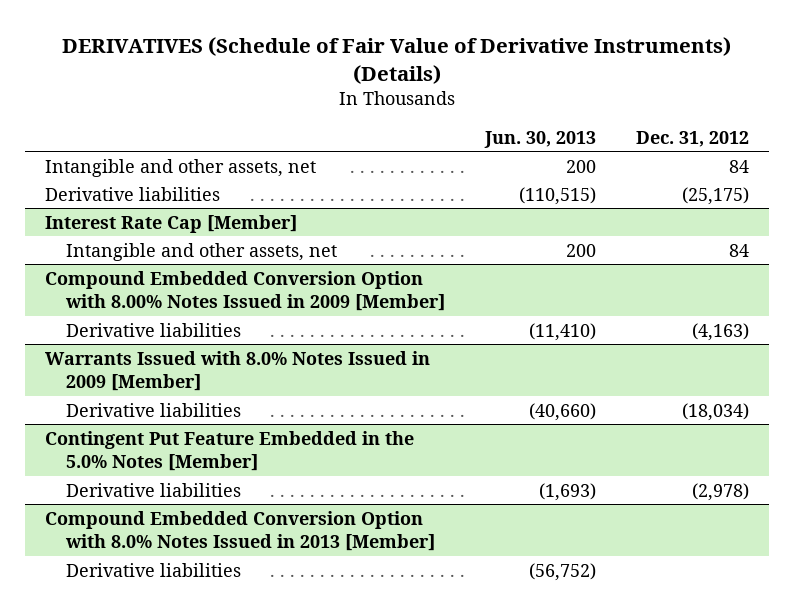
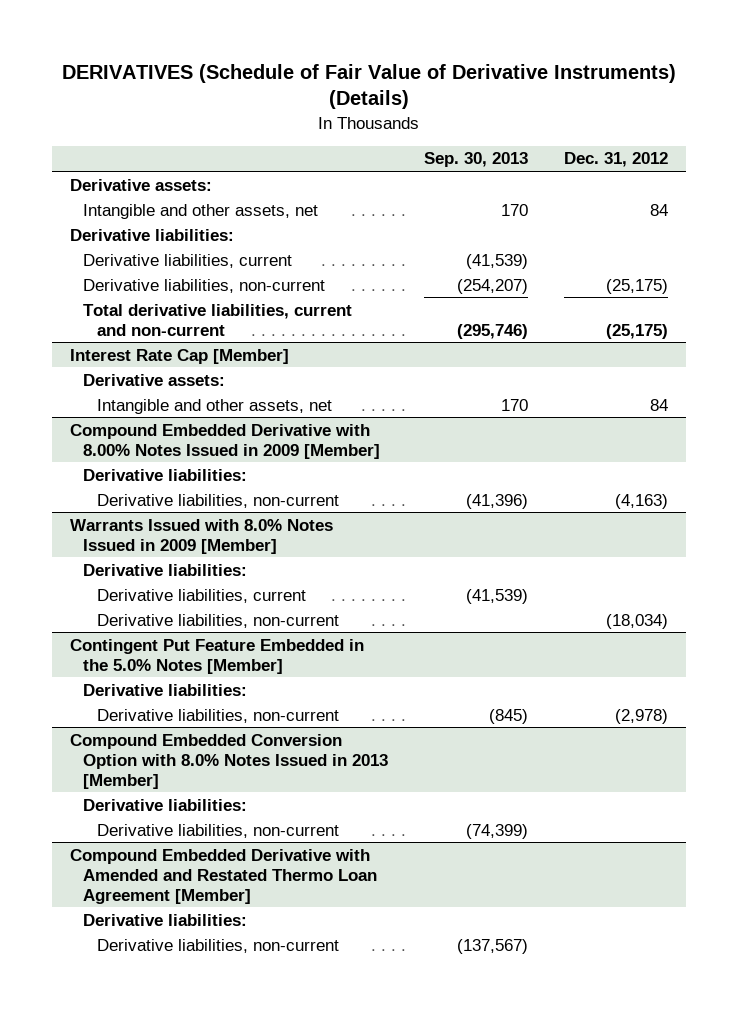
- | Jun. 30, 2013 | Dec. 31, 2012
+ | Sep. 30, 2013 | Dec. 31, 2012
+ Derivative assets:
- Derivative liabilities | (110,515) | (25,175)
+ Derivative liabilities:
+ Derivative liabilities, current | (41,539) |
+ Derivative liabilities, non-current | (254,207) | (25,175)
+ Total derivative liabilities, current and non-current | (295,746) | (25,175)
@ Interest Rate Cap [Member]
+ Derivative assets:
- Compound Embedded Conversion Option with 8.00% Notes Issued in 2009 [Member]
- Derivative liabilities | (11,410) | (4,163)
+ Compound Embedded Derivative with 8.00% Notes Issued in 2009 [Member]
+ Derivative liabilities:
+ Derivative liabilities, non-current | (41,396) | (4,163)
@ Warrants Issued with 8.0% Notes Issued in 2009 [Member]
- Derivative liabilities | (40,660) | (18,034)
+ Derivative liabilities:
+ Derivative liabilities, current | (41,539) |
+ Derivative liabilities, non-current | | (18,034)
@ Contingent Put Feature Embedded in the 5.0% Notes [Member]
- Derivative liabilities | (1,693) | (2,978)
+ Derivative liabilities:
+ Derivative liabilities, non-current | (845) | (2,978)
@ Compound Embedded Conversion Option with 8.0% Notes Issued in 2013 [Member]
- Derivative liabilities | (56,752) |
+ Derivative liabilities:
+ Derivative liabilities, non-current | (74,399) |
+ Compound Embedded Derivative with Amended and Restated Thermo Loan Agreement [Member]
+ Derivative liabilities:
+ Derivative liabilities, non-current | (137,567) |

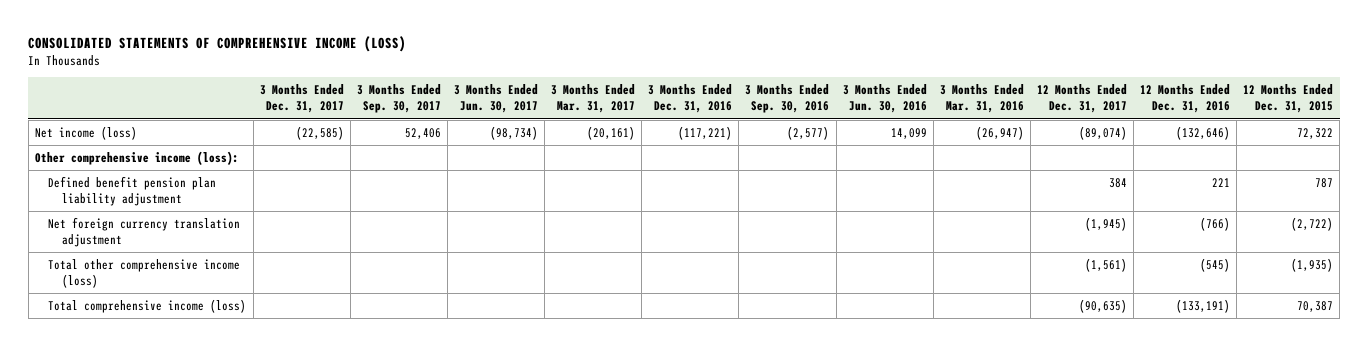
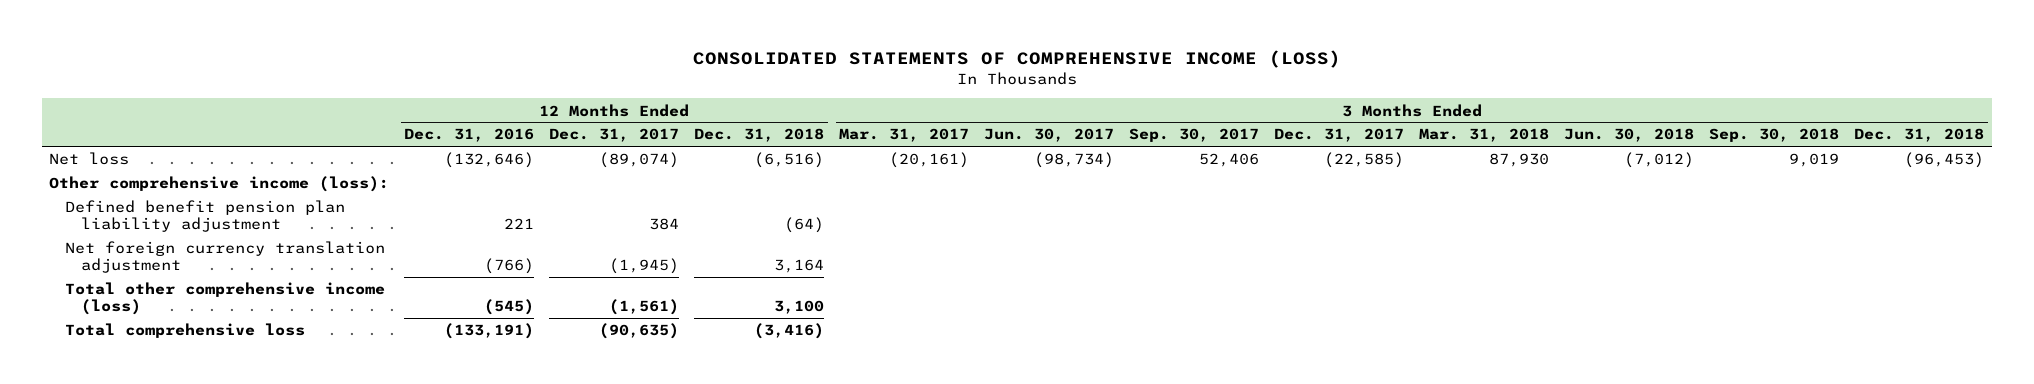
- | 3 Months Ended Dec. 31, 2017 | 3 Months Ended Sep. 30, 2017 | 3 Months Ended Jun. 30, 2017 | 3 Months Ended Mar. 31, 2017 | 3 Months Ended Dec. 31, 2016 | 3 Months Ended Sep. 30, 2016 | 3 Months Ended Jun. 30, 2016 | 3 Months Ended Mar. 31, 2016 | 12 Months Ended Dec. 31, 2017 | 12 Months Ended Dec. 31, 2016 | 12 Months Ended Dec. 31, 2015
+ | 12 Months Ended Dec. 31, 2016 | 12 Months Ended Dec. 31, 2017 | 12 Months Ended Dec. 31, 2018 | 3 Months Ended Mar. 31, 2017 | 3 Months Ended Jun. 30, 2017 | 3 Months Ended Sep. 30, 2017 | 3 Months Ended Dec. 31, 2017 | 3 Months Ended Mar. 31, 2018 | 3 Months Ended Jun. 30, 2018 | 3 Months Ended Sep. 30, 2018 | 3 Months Ended Dec. 31, 2018
- Net income (loss) | (22,585) | 52,406 | (98,734) | (20,161) | (117,221) | (2,577) | 14,099 | (26,947) | (89,074) | (132,646) | 72,322
+ Net loss | (132,646) | (89,074) | (6,516) | (20,161) | (98,734) | 52,406 | (22,585) | 87,930 | (7,012) | 9,019 | (96,453)
- Total comprehensive income (loss) | | | | | | | | | (90,635) | (133,191) | 70,387
+ Total comprehensive loss | (133,191) | (90,635) | (3,416) | | | | | | | |

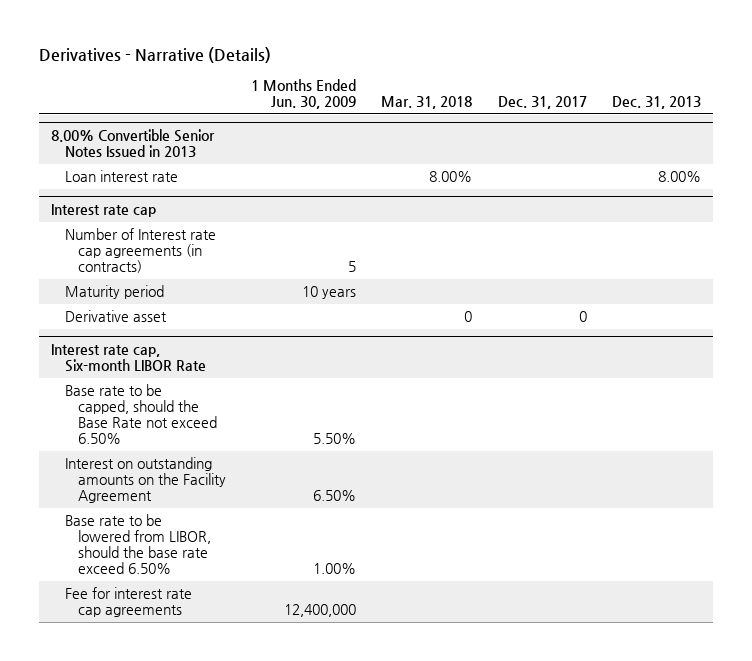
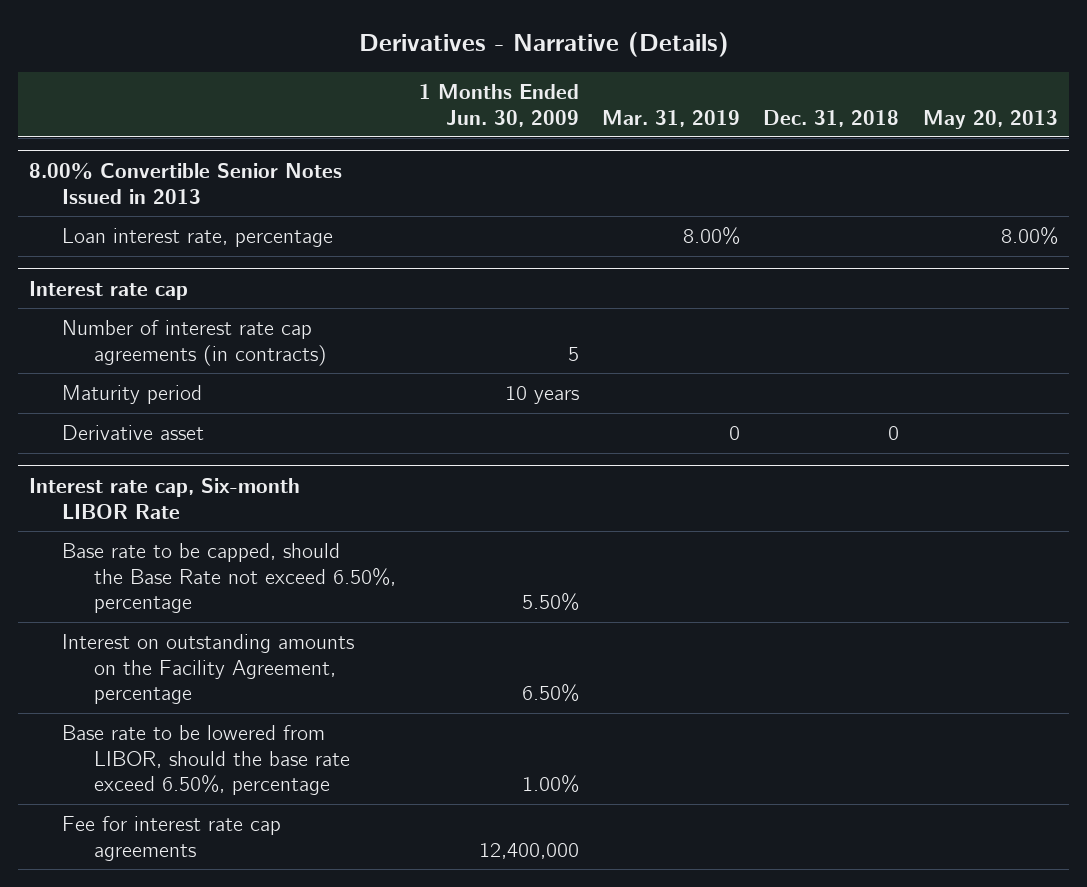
- | 1 Months Ended Jun. 30, 2009 | Mar. 31, 2018 | Dec. 31, 2017 | Dec. 31, 2013
+ | 1 Months Ended Jun. 30, 2009 | Mar. 31, 2019 | Dec. 31, 2018 | May 20, 2013
@ 8.00% Convertible Senior Notes Issued in 2013
- Loan interest rate | | 8.00% | | 8.00%
+ Loan interest rate, percentage | | 8.00% | | 8.00%
@ Interest rate cap
- Number of Interest rate cap agreements (in contracts) | 5 | | |
+ Number of interest rate cap agreements (in contracts) | 5 | | |
@ Interest rate cap, Six-month LIBOR Rate
- Base rate to be capped, should the Base Rate not exceed 6.50% | 5.50% | | |
- Interest on outstanding amounts on the Facility Agreement | 6.50% | | |
- Base rate to be lowered from LIBOR, should the base rate exceed 6.50% | 1.00% | | |
+ Base rate to be capped, should the Base Rate not exceed 6.50%, percentage | 5.50% | | |
+ Interest on outstanding amounts on the Facility Agreement, percentage | 6.50% | | |
+ Base rate to be lowered from LIBOR, should the base rate exceed 6.50%, percentage | 1.00% | | |

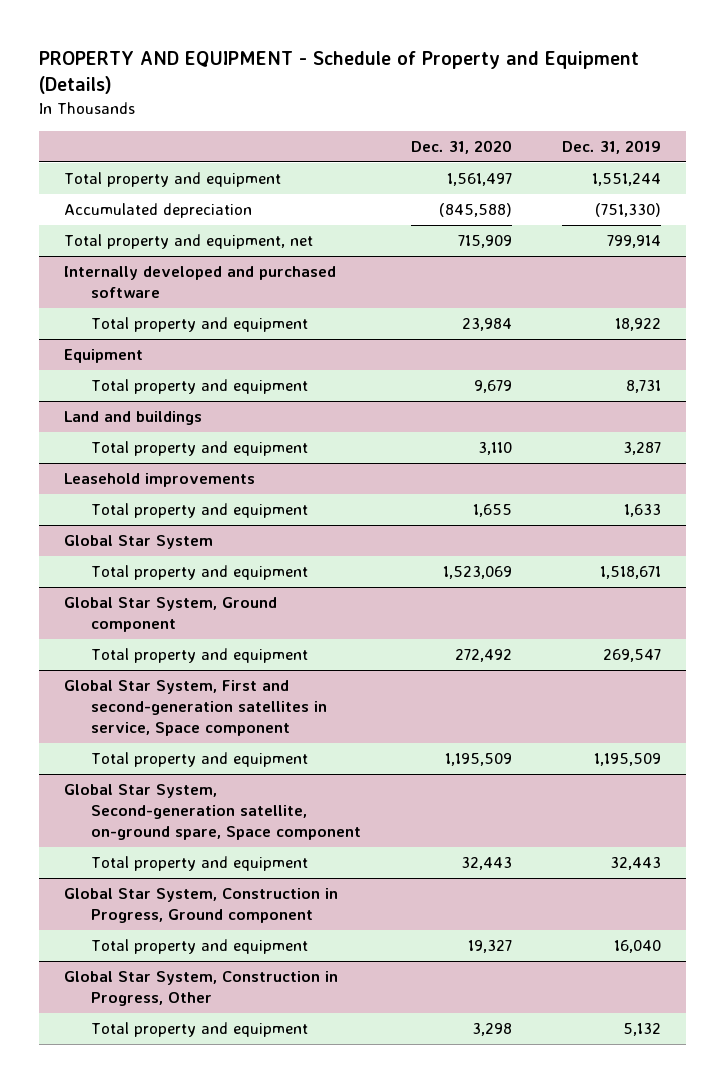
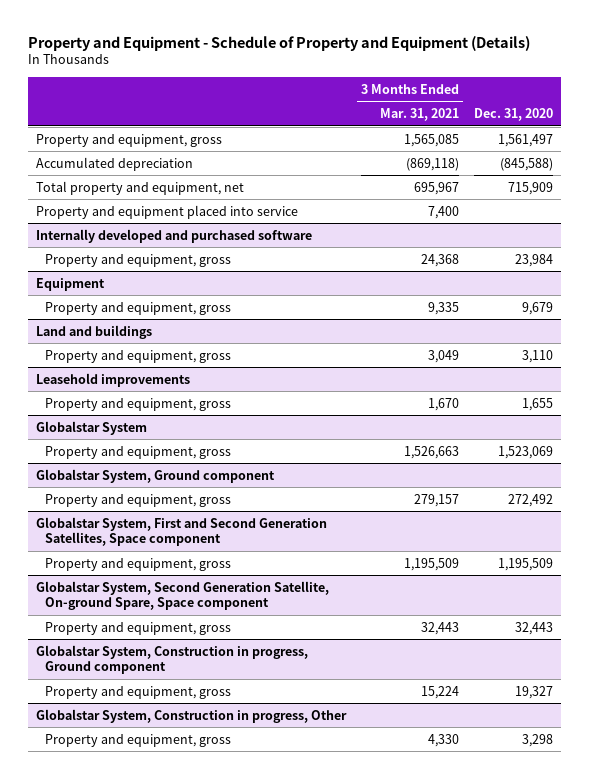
- PROPERTY AND EQUIPMENT - Schedule of Property and Equipment (Details)
+ Property and Equipment - Schedule of Property and Equipment (Details)
- | Dec. 31, 2020 | Dec. 31, 2019
+ | 3 Months Ended Mar. 31, 2021 | Dec. 31, 2020
- Total property and equipment | 1,561,497 | 1,551,244
+ Property and equipment, gross | 1,565,085 | 1,561,497
+ Property and equipment placed into service | 7,400 |
@ Internally developed and purchased software
- Total property and equipment | 23,984 | 18,922
+ Property and equipment, gross | 24,368 | 23,984
@ Equipment
- Total property and equipment | 9,679 | 8,731
+ Property and equipment, gross | 9,335 | 9,679
@ Land and buildings
- Total property and equipment | 3,110 | 3,287
+ Property and equipment, gross | 3,049 | 3,110
@ Leasehold improvements
- Total property and equipment | 1,655 | 1,633
- Global Star System
- Total property and equipment | 1,523,069 | 1,518,671
- Global Star System, Ground component
- Total property and equipment | 272,492 | 269,547
- Global Star System, First and second-generation satellites in service, Space component
- Total property and equipment | 1,195,509 | 1,195,509
- Global Star System, Second-generation satellite, on-ground spare, Space component
- Total property and equipment | 32,443 | 32,443
- Global Star System, Construction in Progress, Ground component
- Total property and equipment | 19,327 | 16,040
- Global Star System, Construction in Progress, Other
- Total property and equipment | 3,298 | 5,132
@ Leasehold improvements
+ Property and equipment, gross | 1,670 | 1,655
+ Globalstar System
+ Property and equipment, gross | 1,526,663 | 1,523,069
+ Globalstar System, Ground component
+ Property and equipment, gross | 279,157 | 272,492
+ Globalstar System, First and Second Generation Satellites, Space component
+ Property and equipment, gross | 1,195,509 | 1,195,509
+ Globalstar System, Second Generation Satellite, On-ground Spare, Space component
+ Property and equipment, gross | 32,443 | 32,443
+ Globalstar System, Construction in progress, Ground component
+ Property and equipment, gross | 15,224 | 19,327
+ Globalstar System, Construction in progress, Other
+ Property and equipment, gross | 4,330 | 3,298

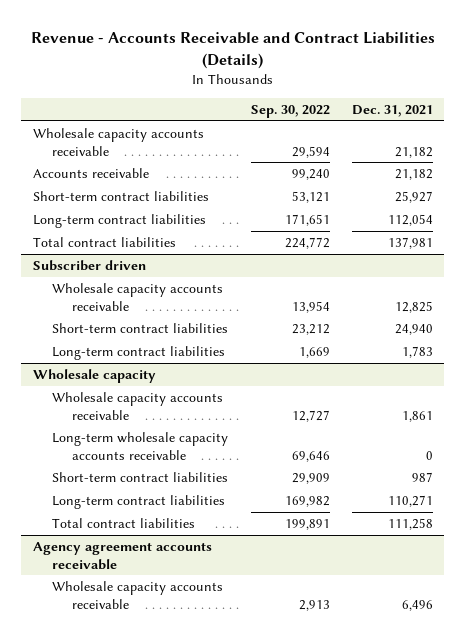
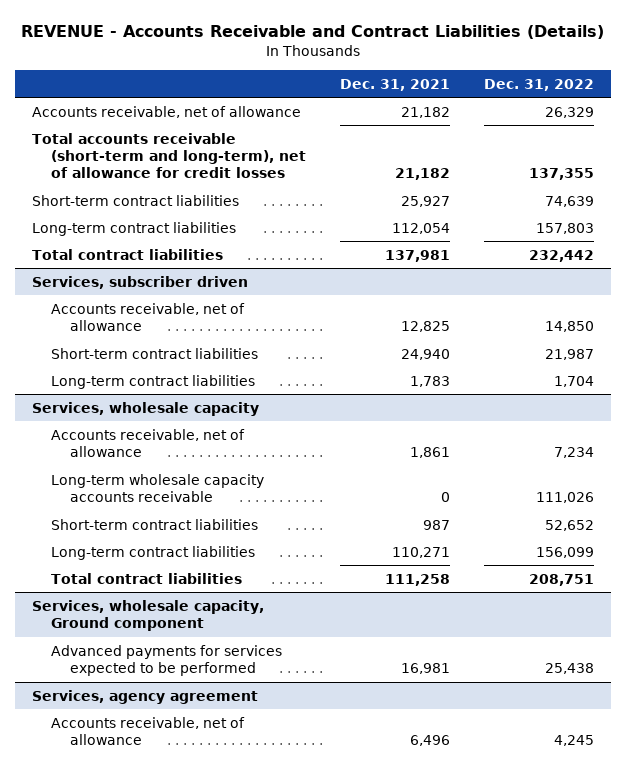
- Revenue - Accounts Receivable and Contract Liabilities (Details)
+ REVENUE - Accounts Receivable and Contract Liabilities (Details)
- | Sep. 30, 2022 | Dec. 31, 2021
+ | Dec. 31, 2021 | Dec. 31, 2022
- Wholesale capacity accounts receivable | 29,594 | 21,182
- Accounts receivable | 99,240 | 21,182
+ Accounts receivable, net of allowance | 21,182 | 26,329
+ Total accounts receivable (short-term and long-term), net of allowance for credit losses | 21,182 | 137,355
- Subscriber driven
- Wholesale capacity accounts receivable | 13,954 | 12,825
+ Services, subscriber driven
+ Accounts receivable, net of allowance | 12,825 | 14,850
- Wholesale capacity
- Wholesale capacity accounts receivable | 12,727 | 1,861
+ Services, wholesale capacity
+ Accounts receivable, net of allowance | 1,861 | 7,234
- Agency agreement accounts receivable
- Wholesale capacity accounts receivable | 2,913 | 6,496
+ Services, wholesale capacity, Ground component
+ Advanced payments for services expected to be performed | 16,981 | 25,438
+ Services, agency agreement
+ Accounts receivable, net of allowance | 6,496 | 4,245

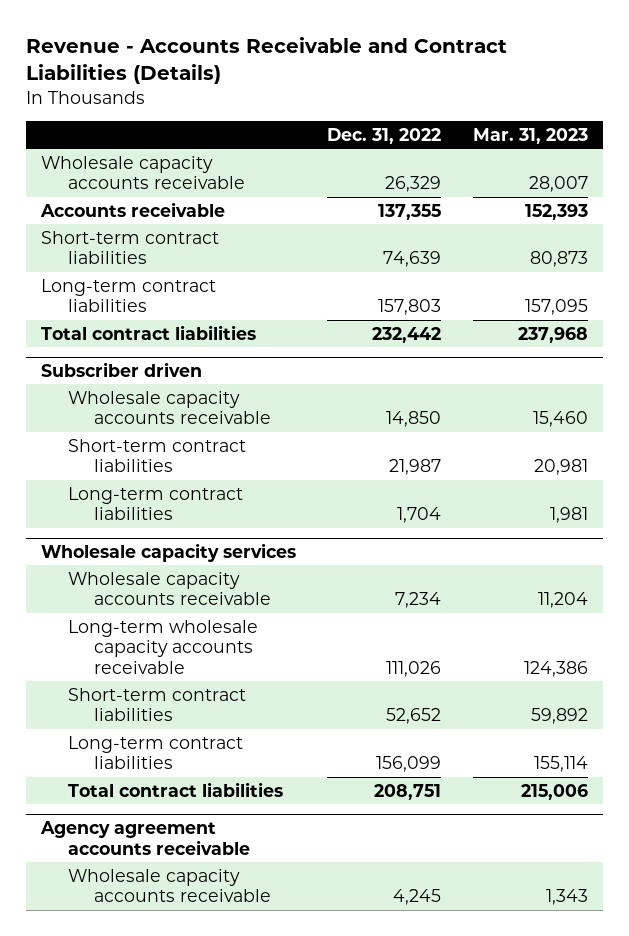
- REVENUE - Accounts Receivable and Contract Liabilities (Details)
+ Revenue - Accounts Receivable and Contract Liabilities (Details)
- | Dec. 31, 2021 | Dec. 31, 2022
+ | Dec. 31, 2022 | Mar. 31, 2023
- Accounts receivable, net of allowance | 21,182 | 26,329
- Total accounts receivable (short-term and long-term), net of allowance for credit losses | 21,182 | 137,355
+ Wholesale capacity accounts receivable | 26,329 | 28,007
+ Accounts receivable | 137,355 | 152,393
- Services, subscriber driven
- Accounts receivable, net of allowance | 12,825 | 14,850
+ Subscriber driven
+ Wholesale capacity accounts receivable | 14,850 | 15,460
- Services, wholesale capacity
- Accounts receivable, net of allowance | 1,861 | 7,234
+ Wholesale capacity services
+ Wholesale capacity accounts receivable | 7,234 | 11,204
- Services, wholesale capacity, Ground component
- Advanced payments for services expected to be performed | 16,981 | 25,438
- Services, agency agreement
- Accounts receivable, net of allowance | 6,496 | 4,245
+ Agency agreement accounts receivable
+ Wholesale capacity accounts receivable | 4,245 | 1,343

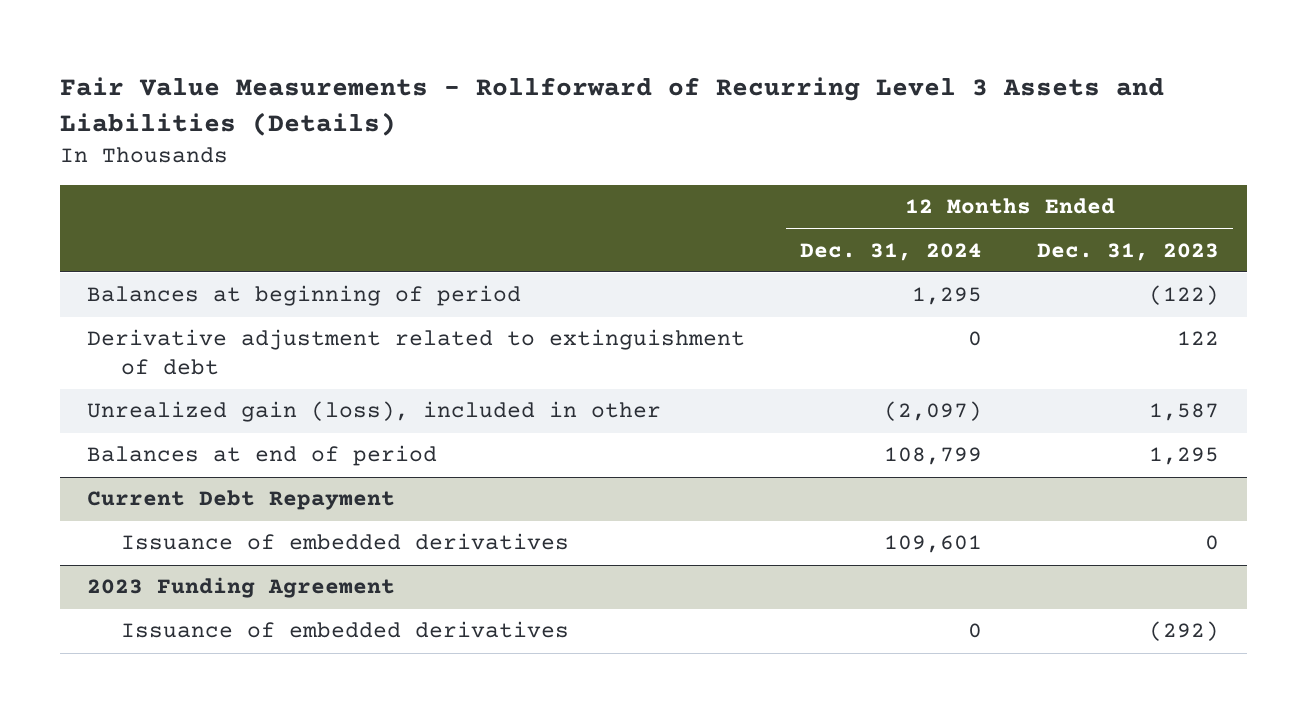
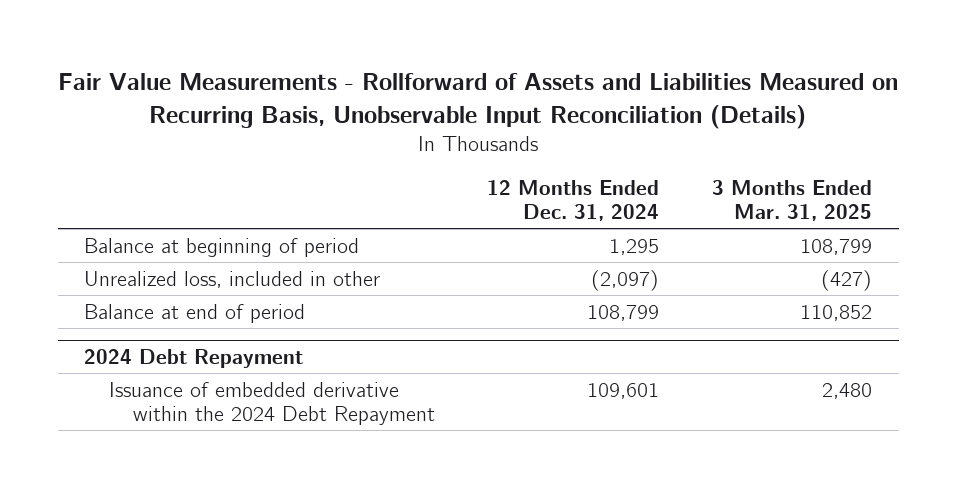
- Fair Value Measurements - Rollforward of Recurring Level 3 Assets and Liabilities (Details)
+ Fair Value Measurements - Rollforward of Assets and Liabilities Measured on Recurring Basis, Unobservable Input Reconciliation (Details)
- | 12 Months Ended Dec. 31, 2024 | 12 Months Ended Dec. 31, 2023
+ | 12 Months Ended Dec. 31, 2024 | 3 Months Ended Mar. 31, 2025
- Balances at beginning of period | 1,295 | (122)
- Derivative adjustment related to extinguishment of debt | 0 | 122
- Unrealized gain (loss), included in other | (2,097) | 1,587
- Balances at end of period | 108,799 | 1,295
- Current Debt Repayment
- Issuance of embedded derivatives | 109,601 | 0
- 2023 Funding Agreement
- Issuance of embedded derivatives | 0 | (292)
+ Balance at beginning of period | 1,295 | 108,799
+ Unrealized loss, included in other | (2,097) | (427)
+ Balance at end of period | 108,799 | 110,852
+ 2024 Debt Repayment
+ Issuance of embedded derivative within the 2024 Debt Repayment | 109,601 | 2,480

